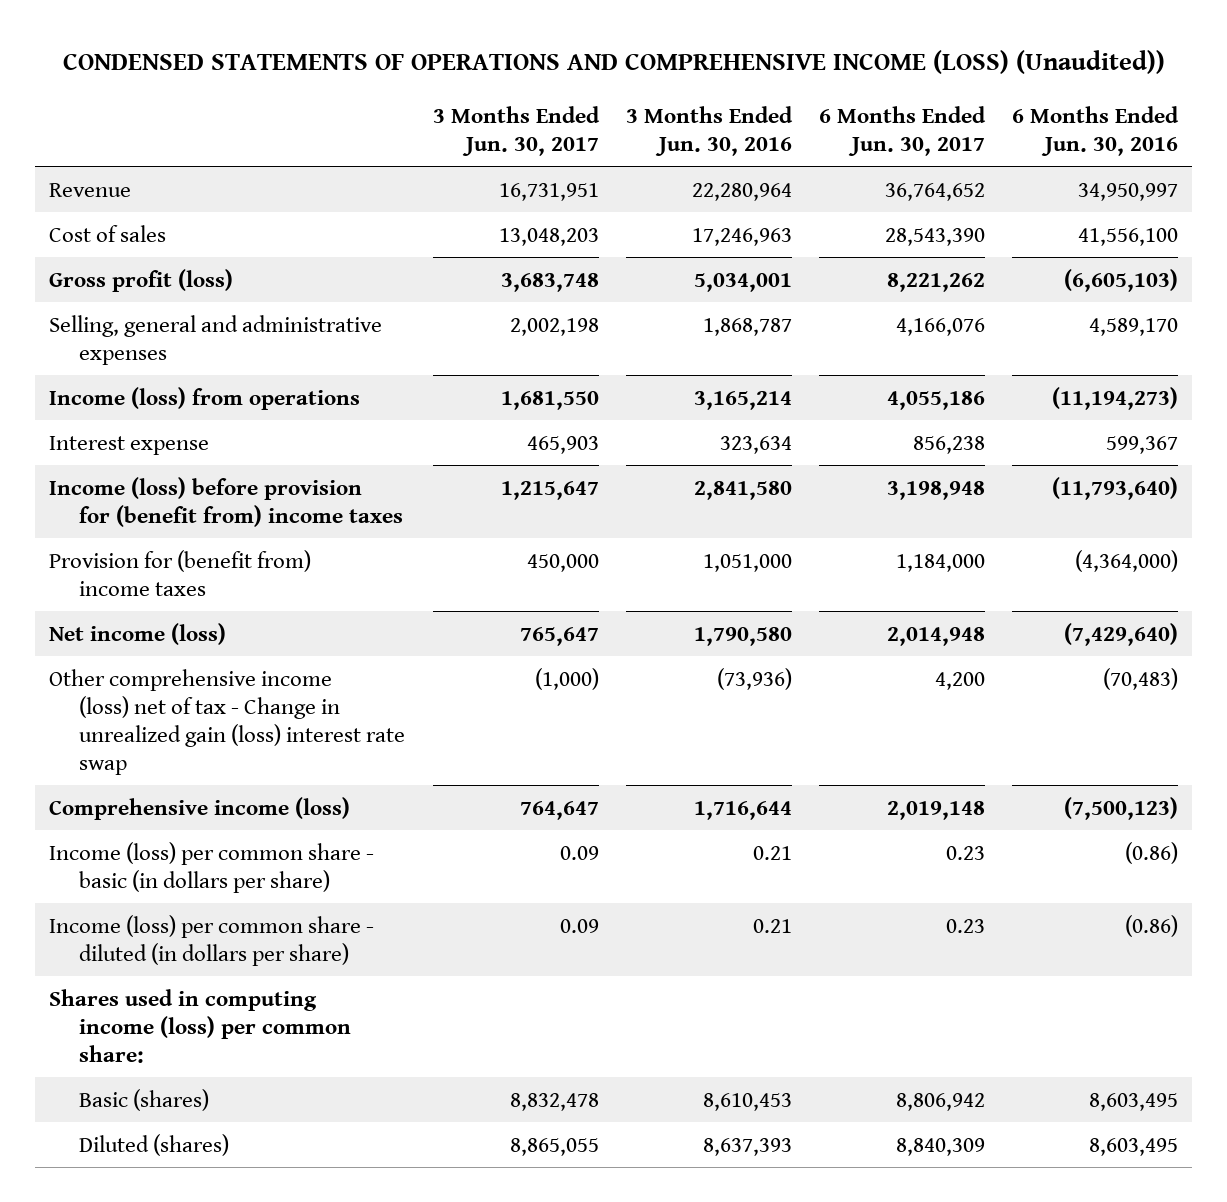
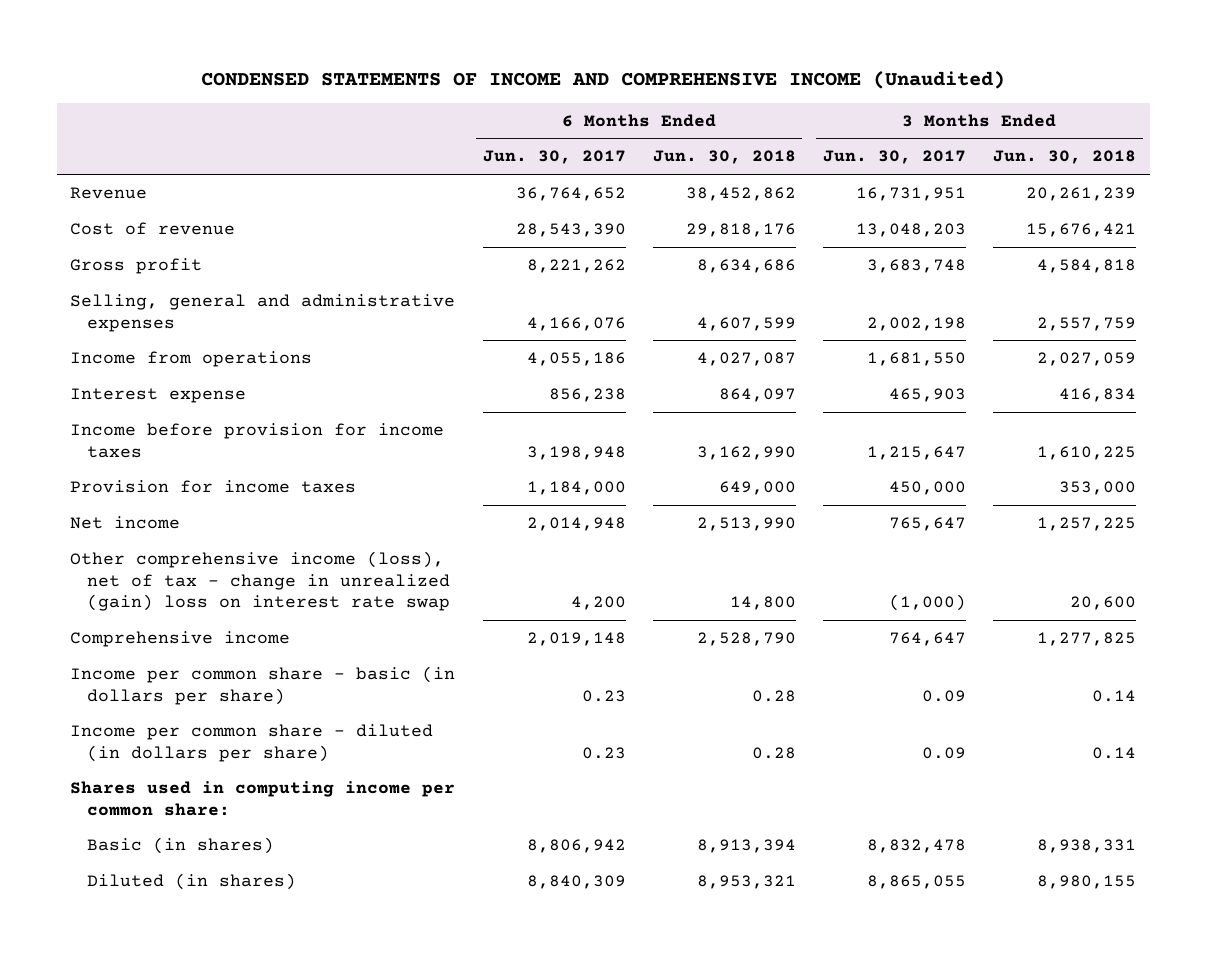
- CONDENSED STATEMENTS OF OPERATIONS AND COMPREHENSIVE INCOME (LOSS) (Unaudited))
+ CONDENSED STATEMENTS OF INCOME AND COMPREHENSIVE INCOME (Unaudited)
- | 3 Months Ended Jun. 30, 2017 | 3 Months Ended Jun. 30, 2016 | 6 Months Ended Jun. 30, 2017 | 6 Months Ended Jun. 30, 2016
+ | 6 Months Ended Jun. 30, 2017 | 6 Months Ended Jun. 30, 2018 | 3 Months Ended Jun. 30, 2017 | 3 Months Ended Jun. 30, 2018
- Cost of sales | 13,048,203 | 17,246,963 | 28,543,390 | 41,556,100
- Gross profit (loss) | 3,683,748 | 5,034,001 | 8,221,262 | (6,605,103)
+ Cost of revenue | 28,543,390 | 29,818,176 | 13,048,203 | 15,676,421
+ Gross profit | 8,221,262 | 8,634,686 | 3,683,748 | 4,584,818
- Income (loss) from operations | 1,681,550 | 3,165,214 | 4,055,186 | (11,194,273)
+ Income from operations | 4,055,186 | 4,027,087 | 1,681,550 | 2,027,059
- Income (loss) before provision for (benefit from) income taxes | 1,215,647 | 2,841,580 | 3,198,948 | (11,793,640)
- Provision for (benefit from) income taxes | 450,000 | 1,051,000 | 1,184,000 | (4,364,000)
- Net income (loss) | 765,647 | 1,790,580 | 2,014,948 | (7,429,640)
- Other comprehensive income (loss) net of tax - Change in unrealized gain (loss) interest rate swap | (1,000) | (73,936) | 4,200 | (70,483)
- Comprehensive income (loss) | 764,647 | 1,716,644 | 2,019,148 | (7,500,123)
- Income (loss) per common share - basic (in dollars per share) | 0.09 | 0.21 | 0.23 | (0.86)
- Income (loss) per common share - diluted (in dollars per share) | 0.09 | 0.21 | 0.23 | (0.86)
- Shares used in computing income (loss) per common share:
- Basic (shares) | 8,832,478 | 8,610,453 | 8,806,942 | 8,603,495
- Diluted (shares) | 8,865,055 | 8,637,393 | 8,840,309 | 8,603,495
+ Income before provision for income taxes | 3,198,948 | 3,162,990 | 1,215,647 | 1,610,225
+ Provision for income taxes | 1,184,000 | 649,000 | 450,000 | 353,000
+ Net income | 2,014,948 | 2,513,990 | 765,647 | 1,257,225
+ Other comprehensive income (loss), net of tax - change in unrealized (gain) loss on interest rate swap | 4,200 | 14,800 | (1,000) | 20,600
+ Comprehensive income | 2,019,148 | 2,528,790 | 764,647 | 1,277,825
+ Income per common share - basic (in dollars per share) | 0.23 | 0.28 | 0.09 | 0.14
+ Income per common share - diluted (in dollars per share) | 0.23 | 0.28 | 0.09 | 0.14
+ Shares used in computing income per common share:
+ Basic (in shares) | 8,806,942 | 8,913,394 | 8,832,478 | 8,938,331
+ Diluted (in shares) | 8,840,309 | 8,953,321 | 8,865,055 | 8,980,155

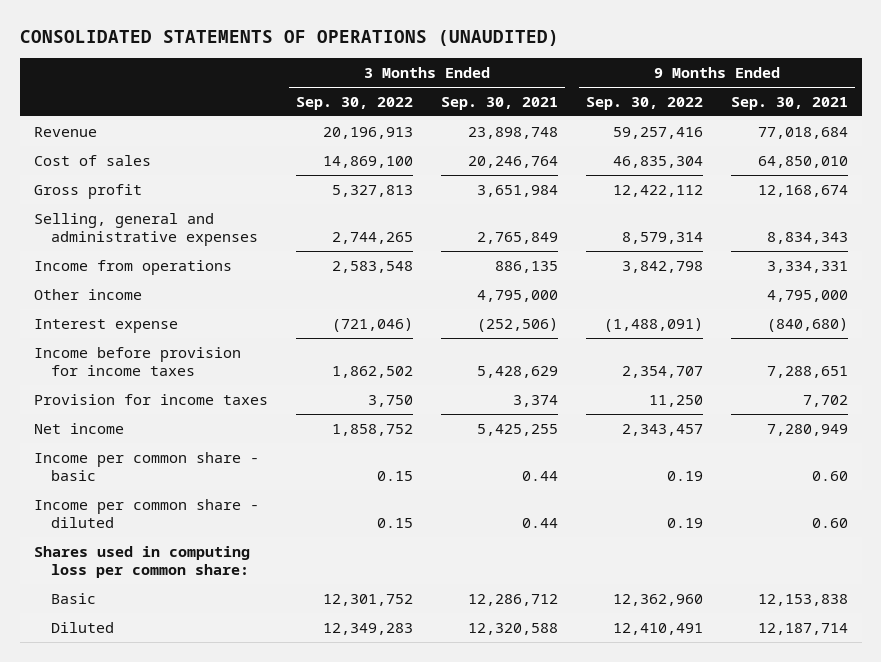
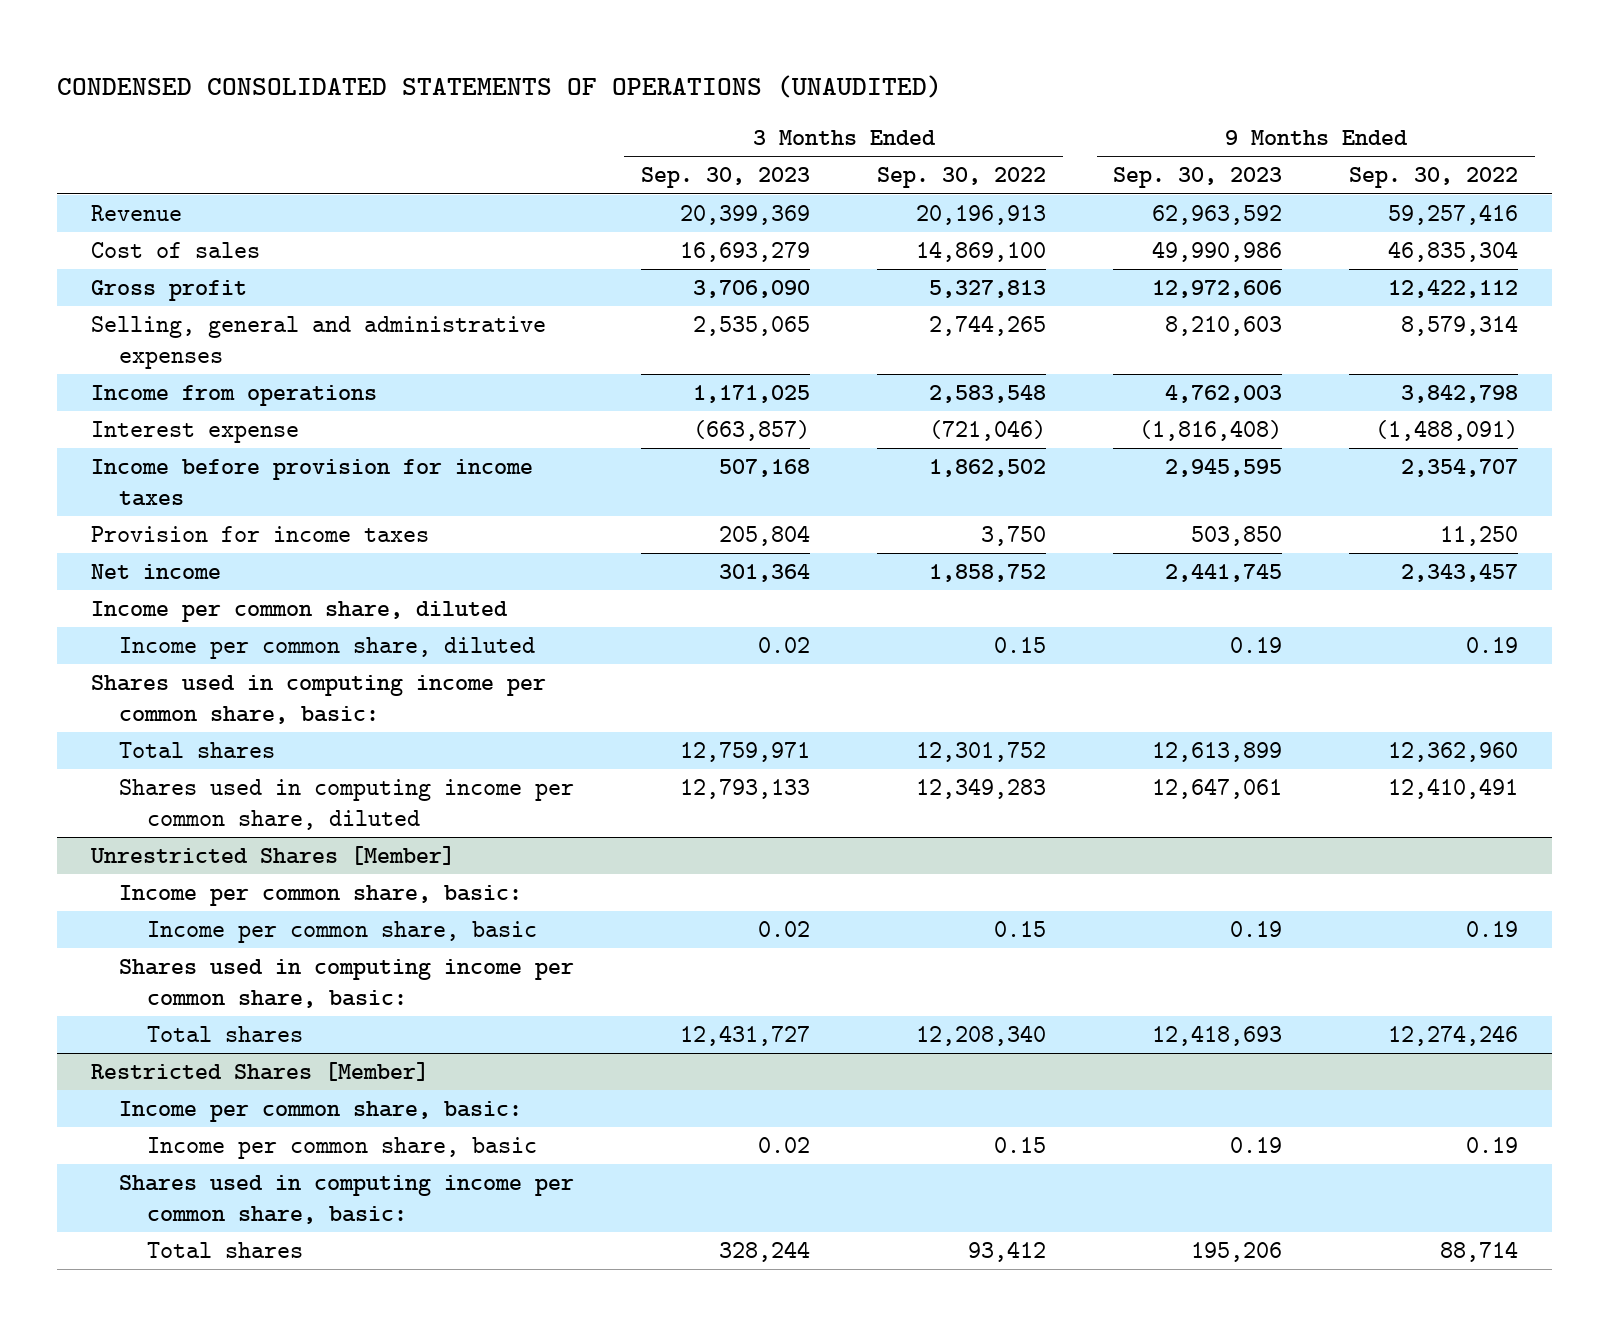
- CONSOLIDATED STATEMENTS OF OPERATIONS (UNAUDITED)
+ CONDENSED CONSOLIDATED STATEMENTS OF OPERATIONS (UNAUDITED)
- | 3 Months Ended Sep. 30, 2022 | 3 Months Ended Sep. 30, 2021 | 9 Months Ended Sep. 30, 2022 | 9 Months Ended Sep. 30, 2021
+ | 3 Months Ended Sep. 30, 2023 | 3 Months Ended Sep. 30, 2022 | 9 Months Ended Sep. 30, 2023 | 9 Months Ended Sep. 30, 2022
- Other income | | 4,795,000 | | 4,795,000
- Income per common share - basic | 0.15 | 0.44 | 0.19 | 0.60
- Income per common share - diluted | 0.15 | 0.44 | 0.19 | 0.60
- Shares used in computing loss per common share:
- Basic | 12,301,752 | 12,286,712 | 12,362,960 | 12,153,838
- Diluted | 12,349,283 | 12,320,588 | 12,410,491 | 12,187,714
+ Income per common share, diluted
+ Income per common share, diluted | 0.02 | 0.15 | 0.19 | 0.19
+ Shares used in computing income per common share, basic:
+ Total shares | 12,759,971 | 12,301,752 | 12,613,899 | 12,362,960
+ Shares used in computing income per common share, diluted | 12,793,133 | 12,349,283 | 12,647,061 | 12,410,491
+ Unrestricted Shares [Member]
+ Income per common share, basic:
+ Income per common share, basic | 0.02 | 0.15 | 0.19 | 0.19
+ Shares used in computing income per common share, basic:
+ Total shares | 12,431,727 | 12,208,340 | 12,418,693 | 12,274,246
+ Restricted Shares [Member]
+ Income per common share, basic:
+ Income per common share, basic | 0.02 | 0.15 | 0.19 | 0.19
+ Shares used in computing income per common share, basic:
+ Total shares | 328,244 | 93,412 | 195,206 | 88,714

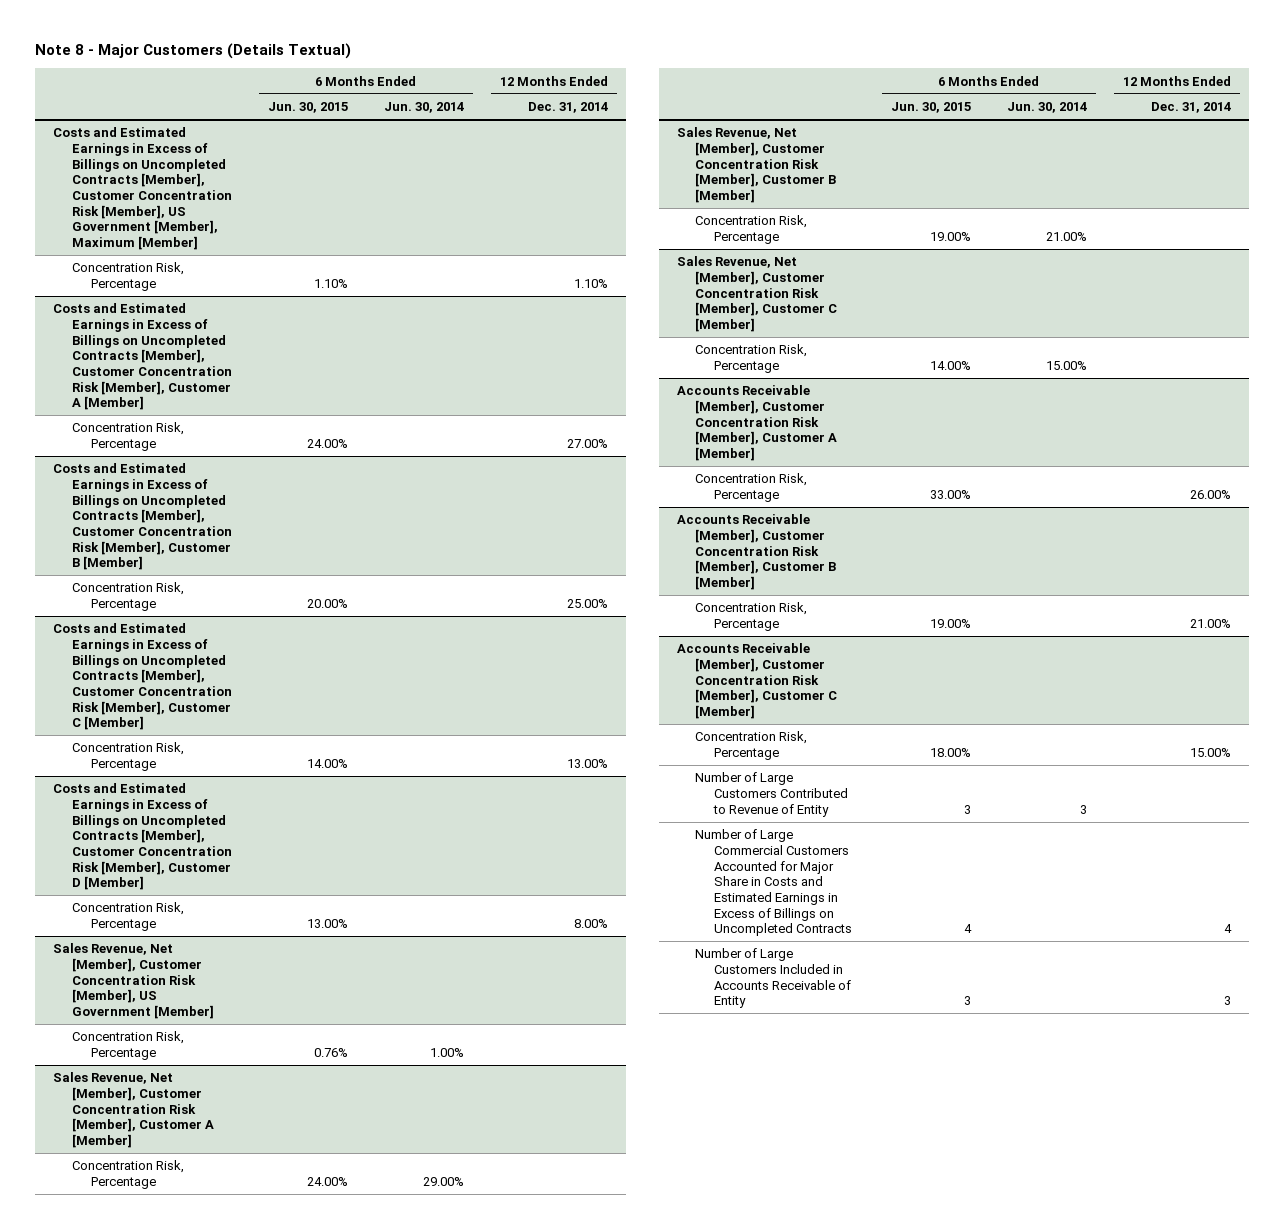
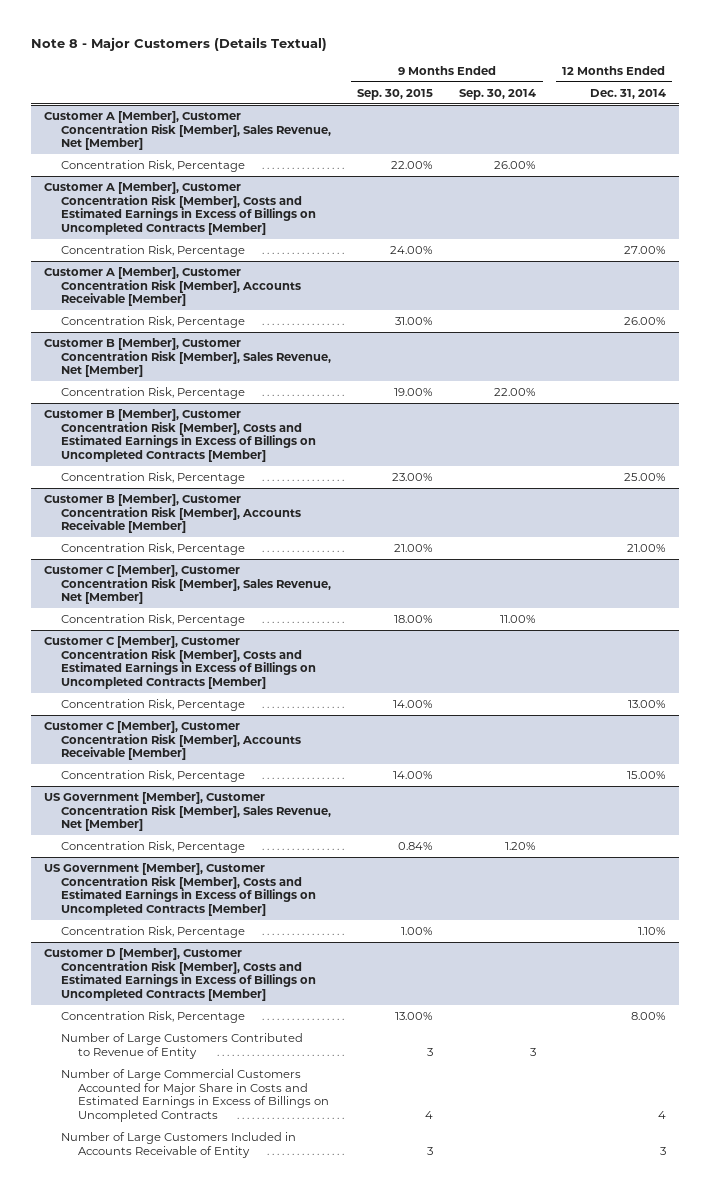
- | 6 Months Ended Jun. 30, 2015 | 6 Months Ended Jun. 30, 2014 | 12 Months Ended Dec. 31, 2014
+ | 9 Months Ended Sep. 30, 2015 | 9 Months Ended Sep. 30, 2014 | 12 Months Ended Dec. 31, 2014
- Costs and Estimated Earnings in Excess of Billings on Uncompleted Contracts [Member], Customer Concentration Risk [Member], US Government [Member], Maximum [Member]
- Concentration Risk, Percentage | 1.10% | | 1.10%
- Costs and Estimated Earnings in Excess of Billings on Uncompleted Contracts [Member], Customer Concentration Risk [Member], Customer A [Member]
- Concentration Risk, Percentage | 24.00% | | 27.00%
- Costs and Estimated Earnings in Excess of Billings on Uncompleted Contracts [Member], Customer Concentration Risk [Member], Customer B [Member]
- Concentration Risk, Percentage | 20.00% | | 25.00%
- Costs and Estimated Earnings in Excess of Billings on Uncompleted Contracts [Member], Customer Concentration Risk [Member], Customer C [Member]
- Concentration Risk, Percentage | 14.00% | | 13.00%
- Costs and Estimated Earnings in Excess of Billings on Uncompleted Contracts [Member], Customer Concentration Risk [Member], Customer D [Member]
- Concentration Risk, Percentage | 13.00% | | 8.00%
- Sales Revenue, Net [Member], Customer Concentration Risk [Member], US Government [Member]
- Concentration Risk, Percentage | 0.76% | 1.00% |
- Sales Revenue, Net [Member], Customer Concentration Risk [Member], Customer A [Member]
- Concentration Risk, Percentage | 24.00% | 29.00% |
- Sales Revenue, Net [Member], Customer Concentration Risk [Member], Customer B [Member]
- Concentration Risk, Percentage | 19.00% | 21.00% |
- Sales Revenue, Net [Member], Customer Concentration Risk [Member], Customer C [Member]
+ Customer A [Member], Customer Concentration Risk [Member], Sales Revenue, Net [Member]
- Accounts Receivable [Member], Customer Concentration Risk [Member], Customer A [Member]
+ Customer A [Member], Customer Concentration Risk [Member], Costs and Estimated Earnings in Excess of Billings on Uncompleted Contracts [Member]
+ Concentration Risk, Percentage | 24.00% | | 27.00%
+ Customer A [Member], Customer Concentration Risk [Member], Accounts Receivable [Member]
- Accounts Receivable [Member], Customer Concentration Risk [Member], Customer B [Member]
+ Customer B [Member], Customer Concentration Risk [Member], Sales Revenue, Net [Member]
+ Concentration Risk, Percentage | 19.00% | 22.00% |
+ Customer B [Member], Customer Concentration Risk [Member], Costs and Estimated Earnings in Excess of Billings on Uncompleted Contracts [Member]
+ Concentration Risk, Percentage | 23.00% | | 25.00%
+ Customer B [Member], Customer Concentration Risk [Member], Accounts Receivable [Member]
- Accounts Receivable [Member], Customer Concentration Risk [Member], Customer C [Member]
+ Customer C [Member], Customer Concentration Risk [Member], Sales Revenue, Net [Member]
+ Concentration Risk, Percentage | 18.00% | 11.00% |
+ Customer C [Member], Customer Concentration Risk [Member], Costs and Estimated Earnings in Excess of Billings on Uncompleted Contracts [Member]
+ Concentration Risk, Percentage | 14.00% | | 13.00%
+ Customer C [Member], Customer Concentration Risk [Member], Accounts Receivable [Member]
+ US Government [Member], Customer Concentration Risk [Member], Sales Revenue, Net [Member]
+ Concentration Risk, Percentage | 0.84% | 1.20% |
+ US Government [Member], Customer Concentration Risk [Member], Costs and Estimated Earnings in Excess of Billings on Uncompleted Contracts [Member]
+ Concentration Risk, Percentage | 1.00% | | 1.10%
+ Customer D [Member], Customer Concentration Risk [Member], Costs and Estimated Earnings in Excess of Billings on Uncompleted Contracts [Member]
+ Concentration Risk, Percentage | 13.00% | | 8.00%

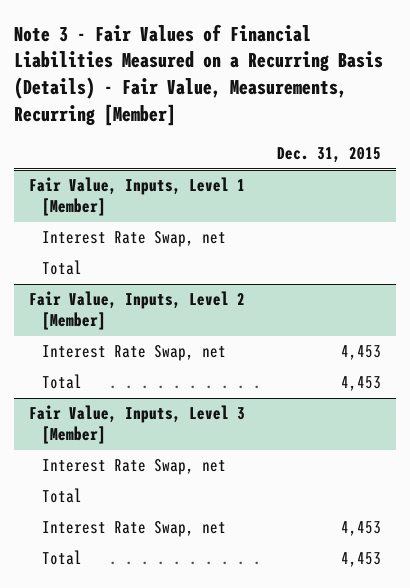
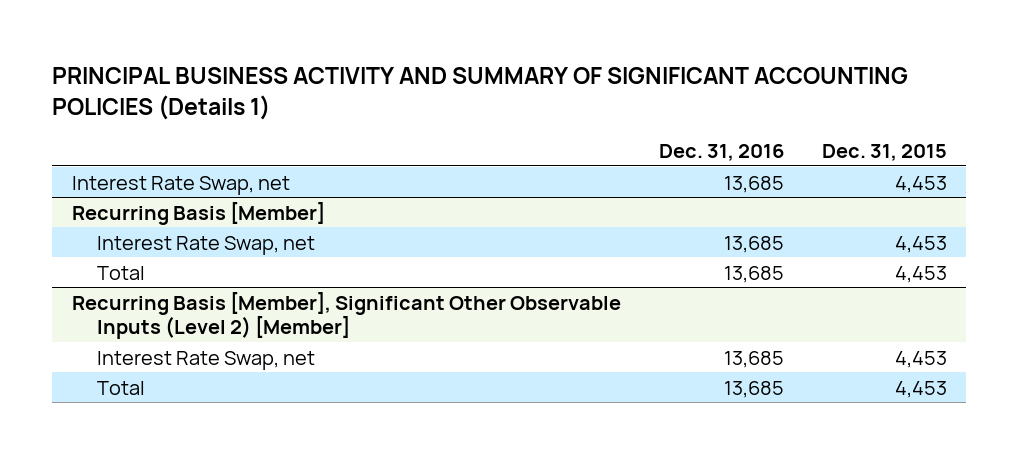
- Note 3 - Fair Values of Financial Liabilities Measured on a Recurring Basis (Details) - Fair Value, Measurements, Recurring [Member]
+ PRINCIPAL BUSINESS ACTIVITY AND SUMMARY OF SIGNIFICANT ACCOUNTING POLICIES (Details 1)
- | Dec. 31, 2015
+ | Dec. 31, 2016 | Dec. 31, 2015
- Fair Value, Inputs, Level 1 [Member]
- Interest Rate Swap, net
- Total
- Fair Value, Inputs, Level 2 [Member]
+ Recurring Basis [Member]
+ Interest Rate Swap, net | 13,685 | 4,453
- Fair Value, Inputs, Level 3 [Member]
- Interest Rate Swap, net
- Total
+ Recurring Basis [Member], Significant Other Observable Inputs (Level 2) [Member]

